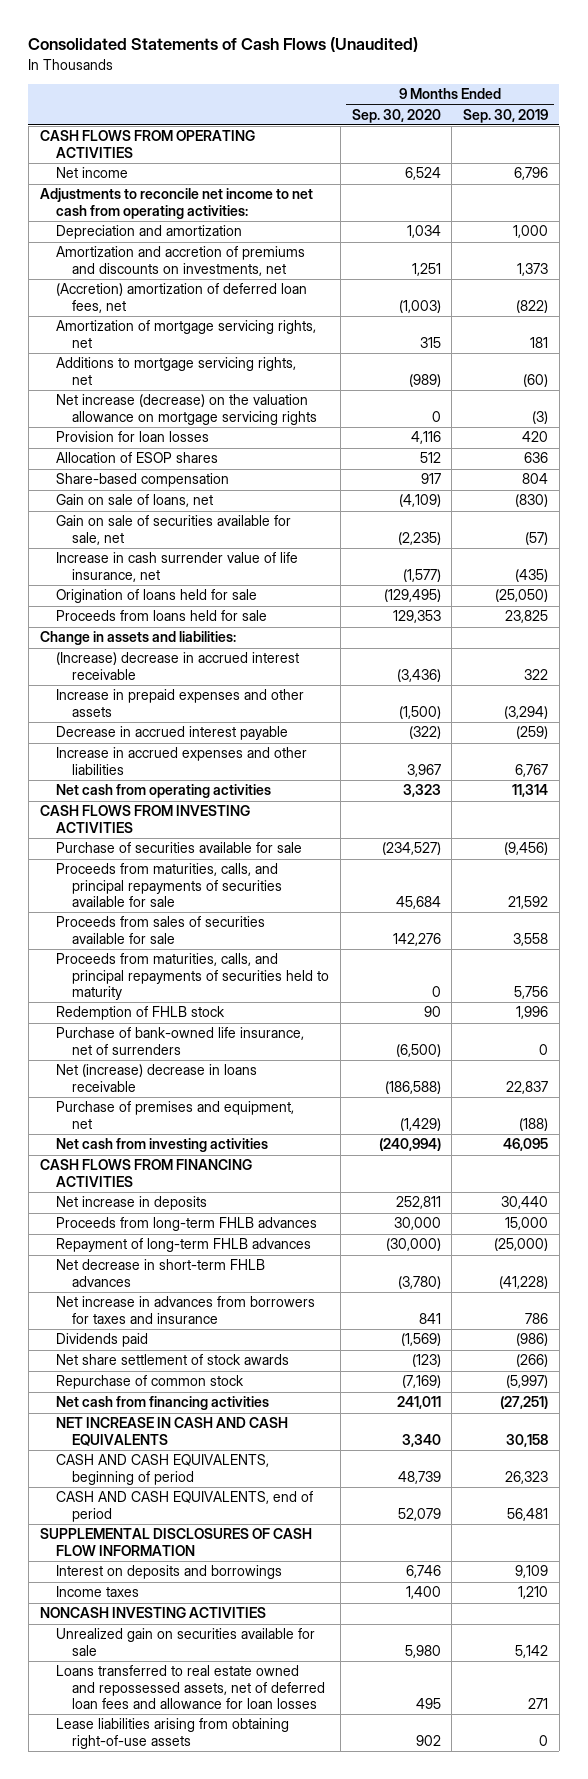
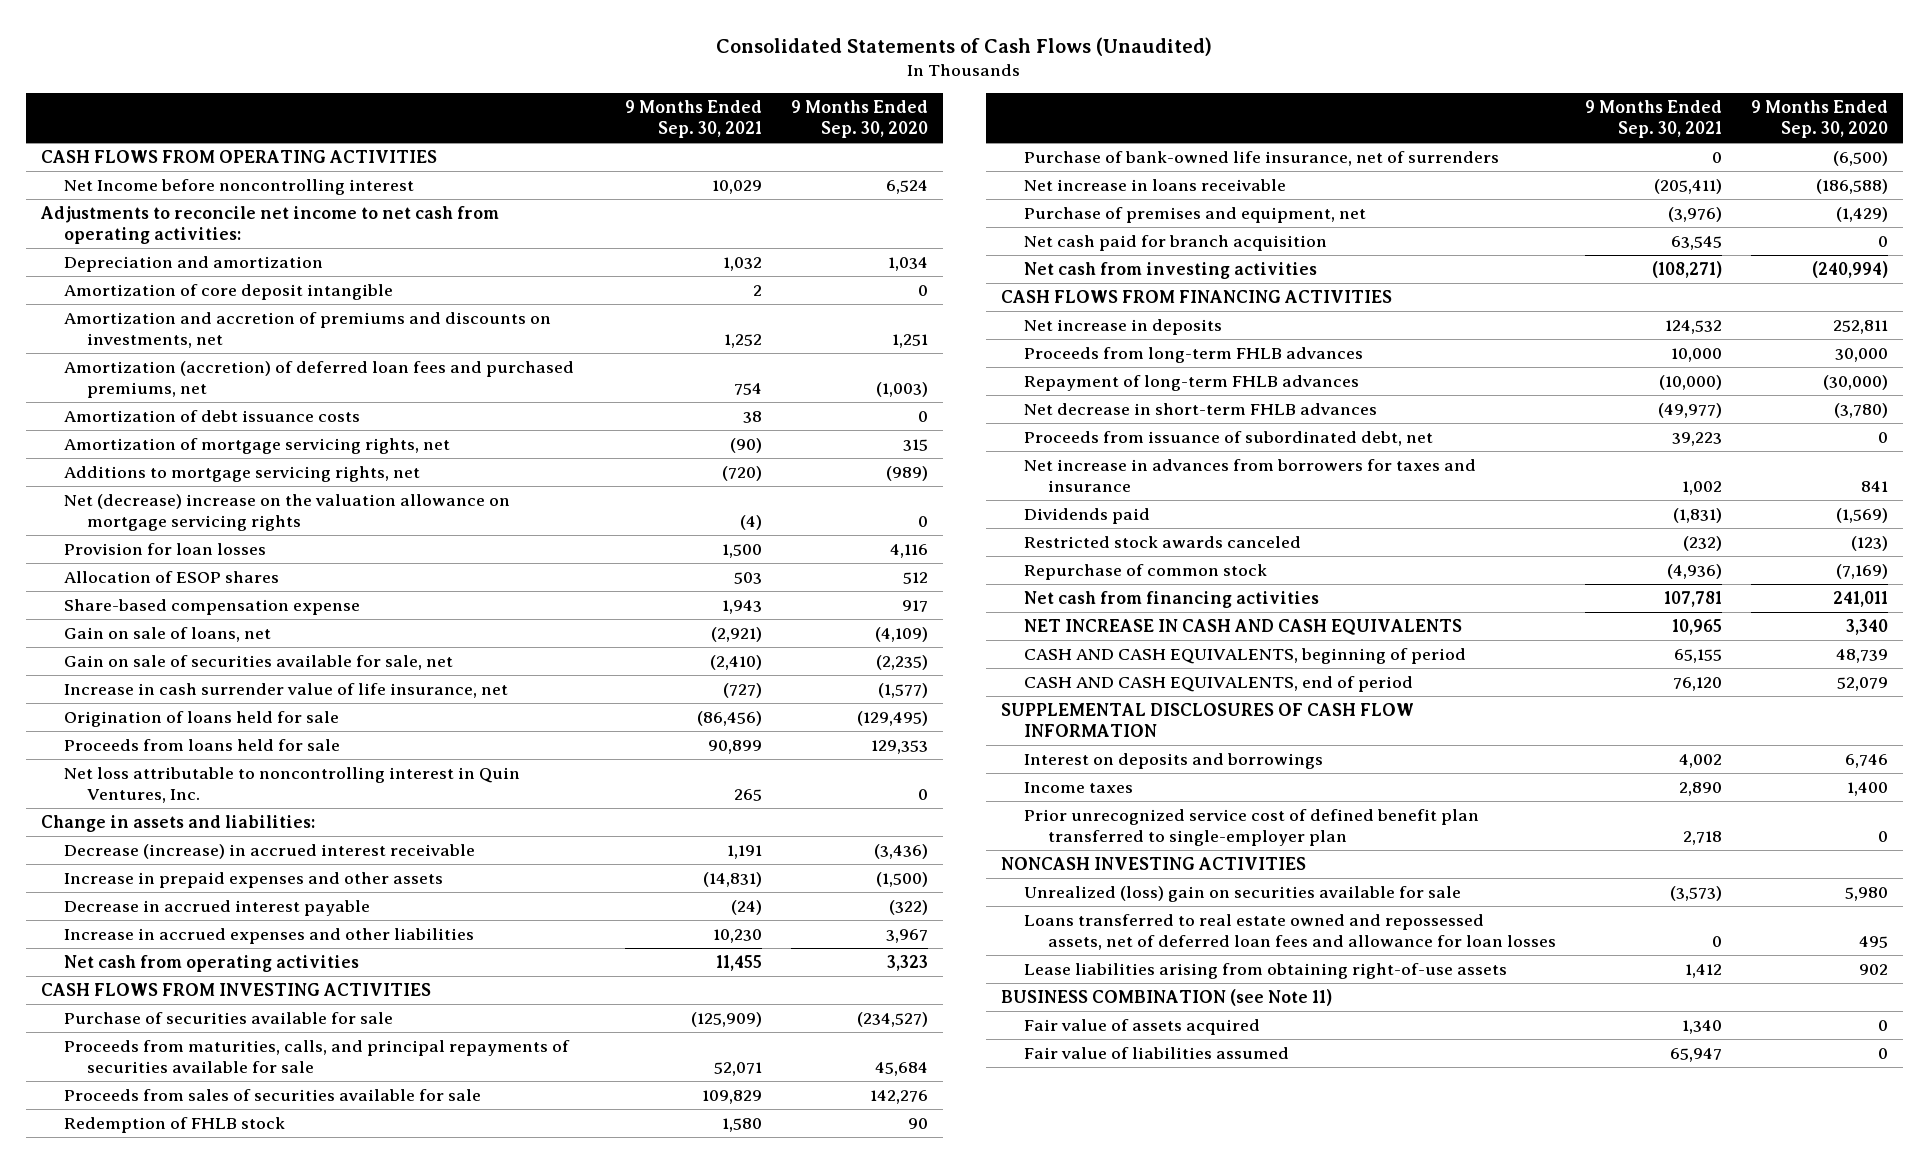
- | 9 Months Ended Sep. 30, 2020 | 9 Months Ended Sep. 30, 2019
+ | 9 Months Ended Sep. 30, 2021 | 9 Months Ended Sep. 30, 2020
- Net income | 6,524 | 6,796
+ Net Income before noncontrolling interest | 10,029 | 6,524
+ Amortization of core deposit intangible | 2 | 0
- (Accretion) amortization of deferred loan fees, net | (1,003) | (822)
+ Amortization (accretion) of deferred loan fees and purchased premiums, net | 754 | (1,003)
+ Amortization of debt issuance costs | 38 | 0
- Net increase (decrease) on the valuation allowance on mortgage servicing rights | 0 | (3)
+ Net (decrease) increase on the valuation allowance on mortgage servicing rights | (4) | 0
- Share-based compensation | 917 | 804
+ Share-based compensation expense | 1,943 | 917
+ Net loss attributable to noncontrolling interest in Quin Ventures, Inc. | 265 | 0
- (Increase) decrease in accrued interest receivable | (3,436) | 322
+ Decrease (increase) in accrued interest receivable | 1,191 | (3,436)
- Proceeds from maturities, calls, and principal repayments of securities held to maturity | 0 | 5,756
- Net (increase) decrease in loans receivable | (186,588) | 22,837
+ Net increase in loans receivable | (205,411) | (186,588)
+ Net cash paid for branch acquisition | 63,545 | 0
+ Proceeds from issuance of subordinated debt, net | 39,223 | 0
- Net share settlement of stock awards | (123) | (266)
+ Restricted stock awards canceled | (232) | (123)
+ Prior unrecognized service cost of defined benefit plan transferred to single-employer plan | 2,718 | 0
- Unrealized gain on securities available for sale | 5,980 | 5,142
+ Unrealized (loss) gain on securities available for sale | (3,573) | 5,980
+ BUSINESS COMBINATION (see Note 11)
+ Fair value of assets acquired | 1,340 | 0
+ Fair value of liabilities assumed | 65,947 | 0

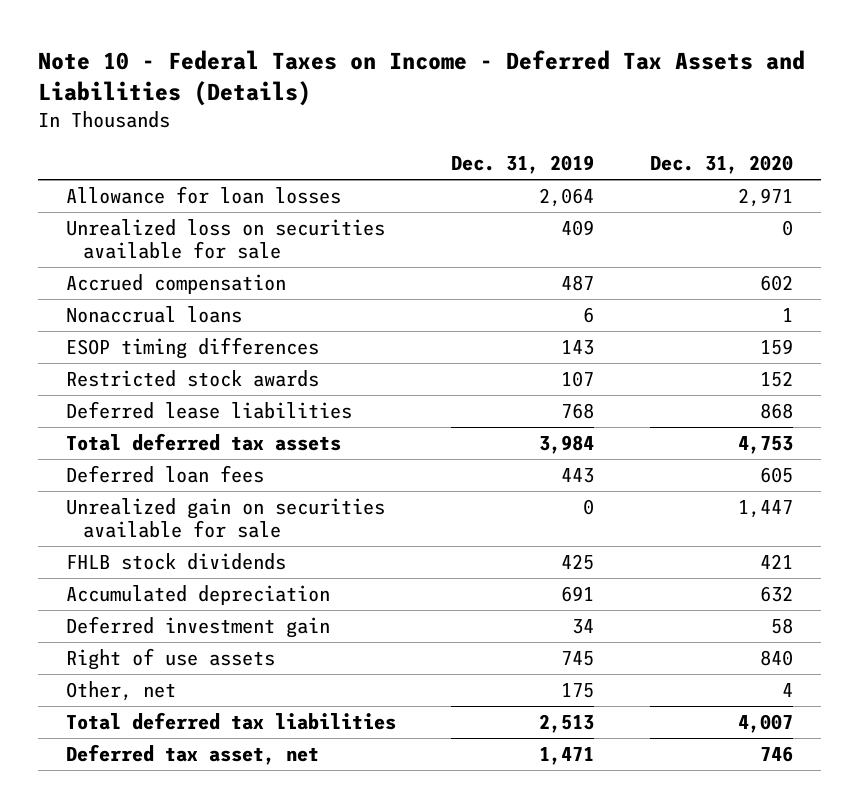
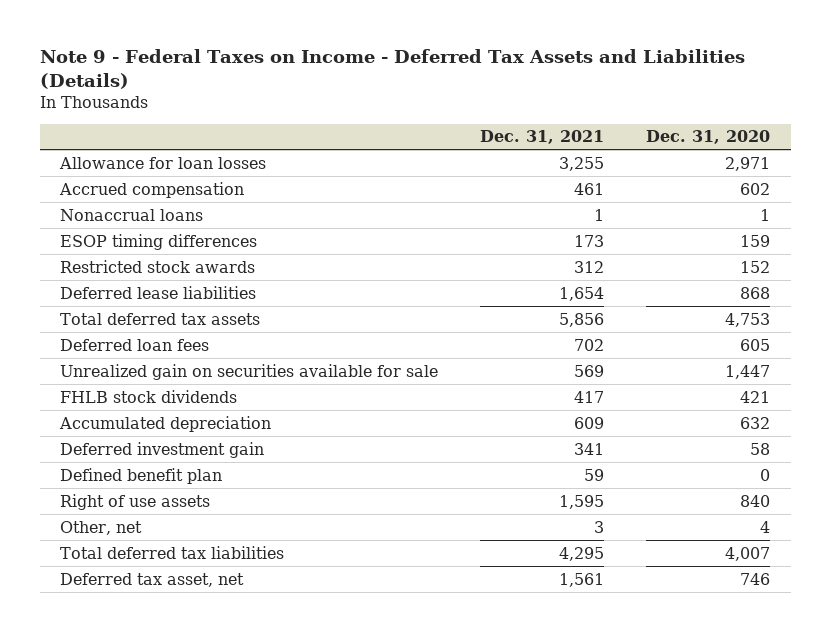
- Note 10 - Federal Taxes on Income - Deferred Tax Assets and Liabilities (Details)
+ Note 9 - Federal Taxes on Income - Deferred Tax Assets and Liabilities (Details)
- | Dec. 31, 2019 | Dec. 31, 2020
+ | Dec. 31, 2021 | Dec. 31, 2020
- Unrealized loss on securities available for sale | 409 | 0
+ Defined benefit plan | 59 | 0

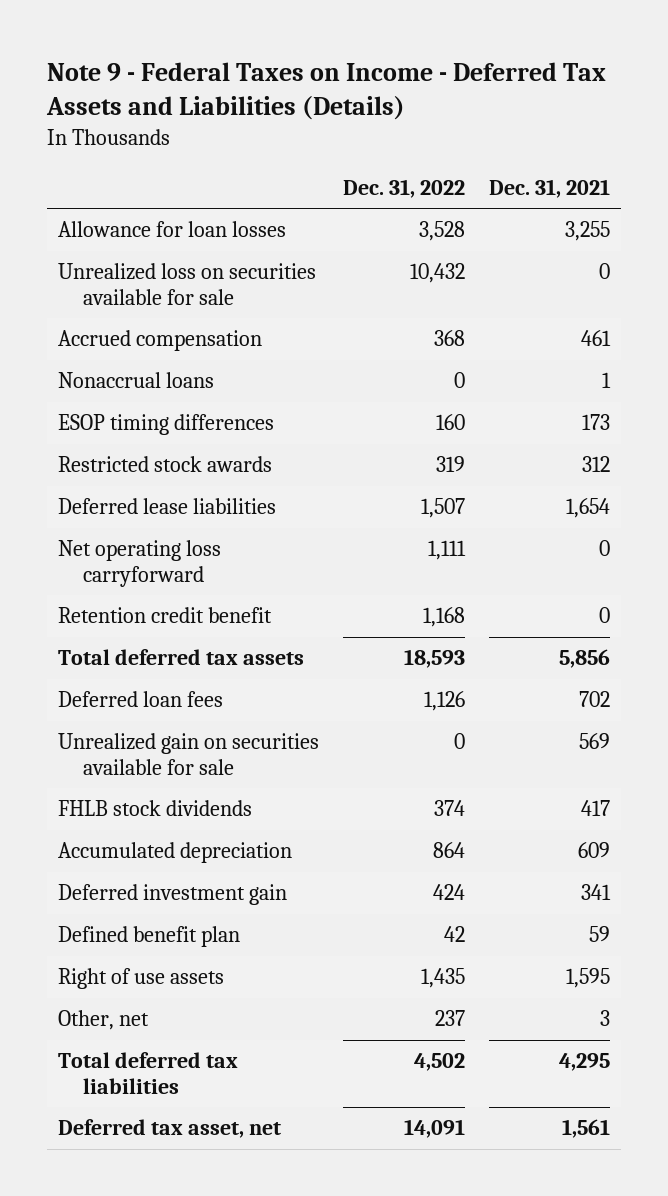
- | Dec. 31, 2021 | Dec. 31, 2020
+ | Dec. 31, 2022 | Dec. 31, 2021
+ Unrealized loss on securities available for sale | 10,432 | 0
+ Net operating loss carryforward | 1,111 | 0
+ Retention credit benefit | 1,168 | 0

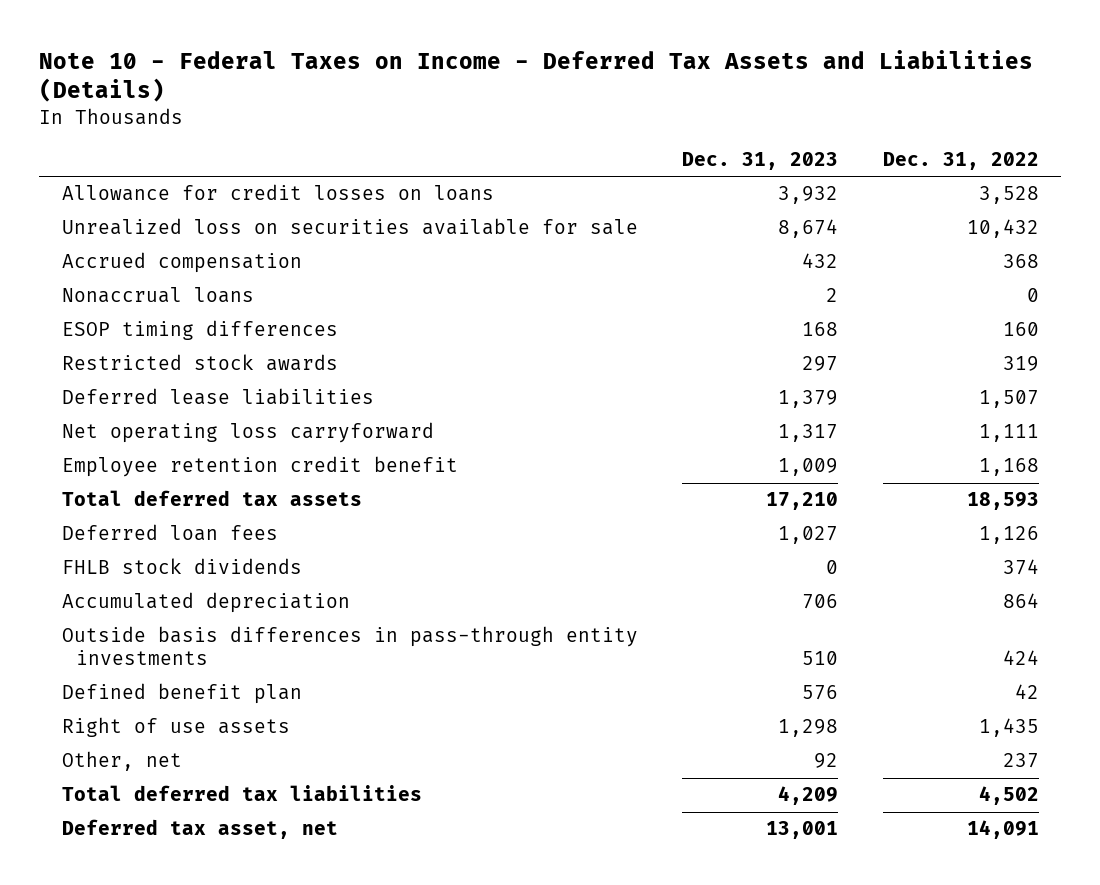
- Note 9 - Federal Taxes on Income - Deferred Tax Assets and Liabilities (Details)
+ Note 10 - Federal Taxes on Income - Deferred Tax Assets and Liabilities (Details)
- | Dec. 31, 2022 | Dec. 31, 2021
+ | Dec. 31, 2023 | Dec. 31, 2022
- Allowance for loan losses | 3,528 | 3,255
+ Allowance for credit losses on loans | 3,932 | 3,528
- Retention credit benefit | 1,168 | 0
+ Employee retention credit benefit | 1,009 | 1,168
- Unrealized gain on securities available for sale | 0 | 569
- Deferred investment gain | 424 | 341
+ Outside basis differences in pass-through entity investments | 510 | 424

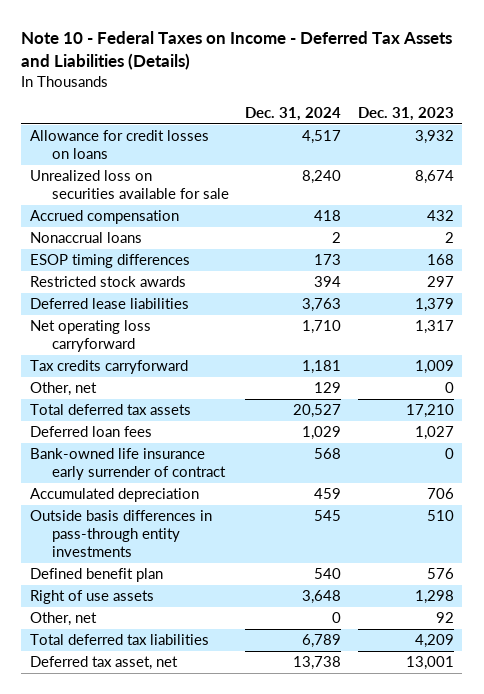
- | Dec. 31, 2023 | Dec. 31, 2022
+ | Dec. 31, 2024 | Dec. 31, 2023
- Employee retention credit benefit | 1,009 | 1,168
+ Tax credits carryforward | 1,181 | 1,009
+ Other, net | 129 | 0
- FHLB stock dividends | 0 | 374
+ Bank-owned life insurance early surrender of contract | 568 | 0

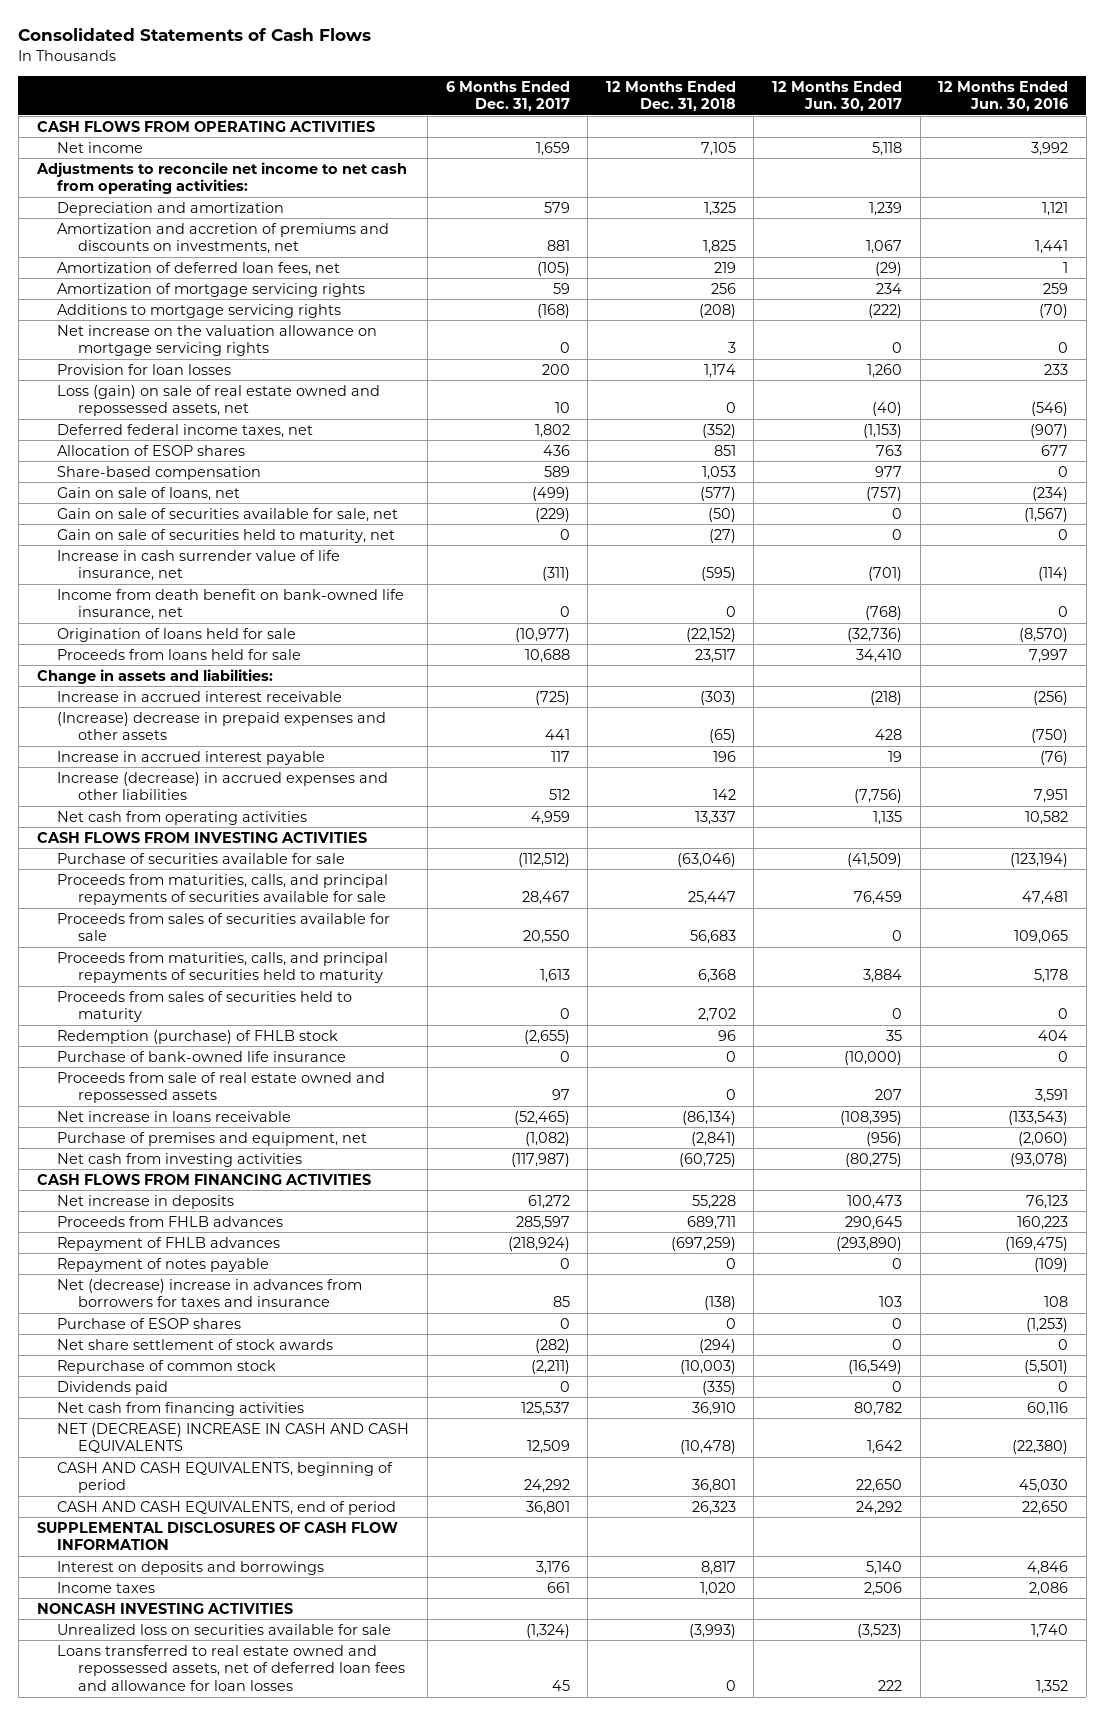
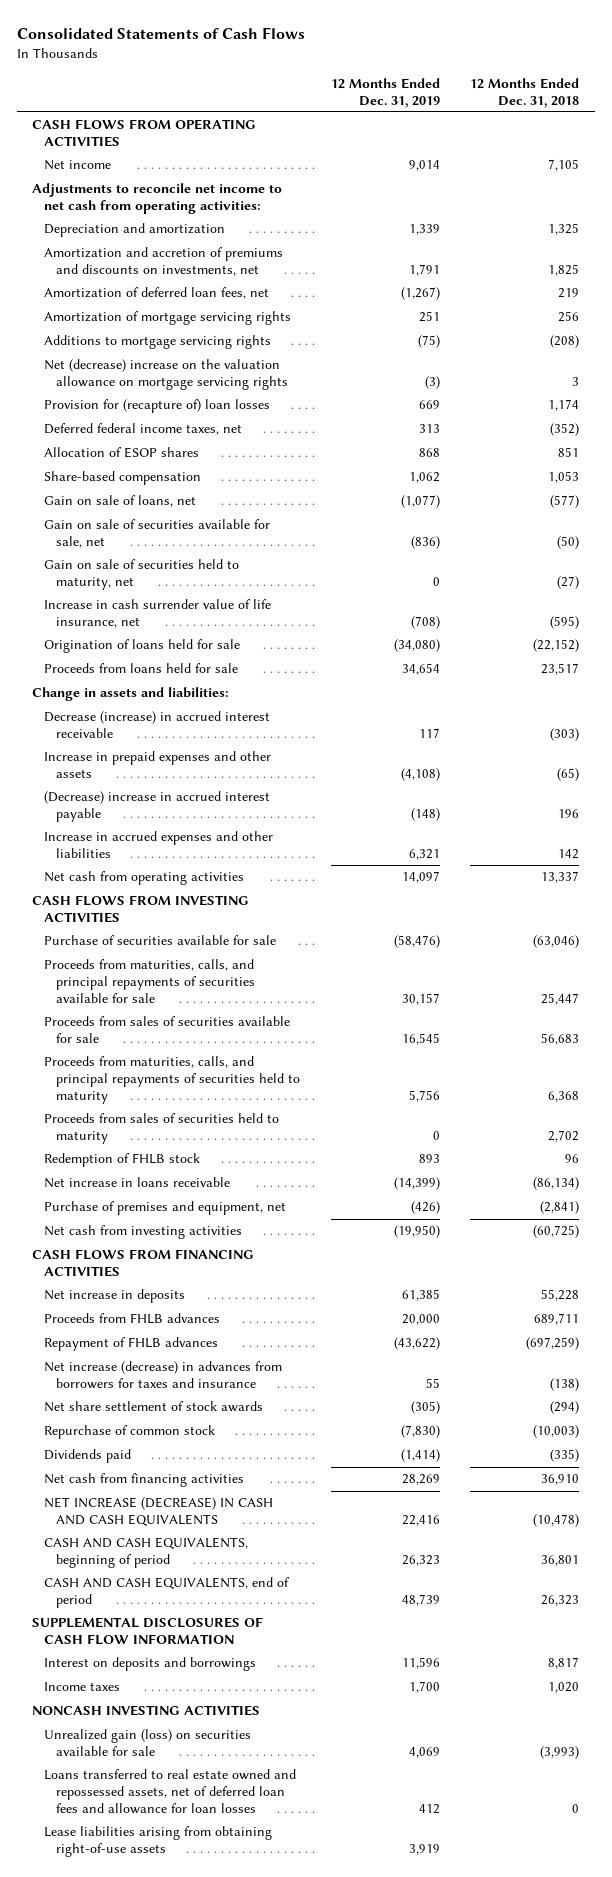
- | 6 Months Ended Dec. 31, 2017 | 12 Months Ended Dec. 31, 2018 | 12 Months Ended Jun. 30, 2017 | 12 Months Ended Jun. 30, 2016
+ | 12 Months Ended Dec. 31, 2019 | 12 Months Ended Dec. 31, 2018
- Net increase on the valuation allowance on mortgage servicing rights | 0 | 3 | 0 | 0
- Provision for loan losses | 200 | 1,174 | 1,260 | 233
- Loss (gain) on sale of real estate owned and repossessed assets, net | 10 | 0 | (40) | (546)
+ Net (decrease) increase on the valuation allowance on mortgage servicing rights | (3) | 3
+ Provision for (recapture of) loan losses | 669 | 1,174
- Income from death benefit on bank-owned life insurance, net | 0 | 0 | (768) | 0
- Increase in accrued interest receivable | (725) | (303) | (218) | (256)
- (Increase) decrease in prepaid expenses and other assets | 441 | (65) | 428 | (750)
- Increase in accrued interest payable | 117 | 196 | 19 | (76)
- Increase (decrease) in accrued expenses and other liabilities | 512 | 142 | (7,756) | 7,951
+ Decrease (increase) in accrued interest receivable | 117 | (303)
+ Increase in prepaid expenses and other assets | (4,108) | (65)
+ (Decrease) increase in accrued interest payable | (148) | 196
+ Increase in accrued expenses and other liabilities | 6,321 | 142
- Redemption (purchase) of FHLB stock | (2,655) | 96 | 35 | 404
- Purchase of bank-owned life insurance | 0 | 0 | (10,000) | 0
- Proceeds from sale of real estate owned and repossessed assets | 97 | 0 | 207 | 3,591
+ Redemption of FHLB stock | 893 | 96
- Repayment of notes payable | 0 | 0 | 0 | (109)
- Net (decrease) increase in advances from borrowers for taxes and insurance | 85 | (138) | 103 | 108
- Purchase of ESOP shares | 0 | 0 | 0 | (1,253)
+ Net increase (decrease) in advances from borrowers for taxes and insurance | 55 | (138)
- NET (DECREASE) INCREASE IN CASH AND CASH EQUIVALENTS | 12,509 | (10,478) | 1,642 | (22,380)
+ NET INCREASE (DECREASE) IN CASH AND CASH EQUIVALENTS | 22,416 | (10,478)
- Unrealized loss on securities available for sale | (1,324) | (3,993) | (3,523) | 1,740
+ Unrealized gain (loss) on securities available for sale | 4,069 | (3,993)
+ Lease liabilities arising from obtaining right-of-use assets | 3,919 |

